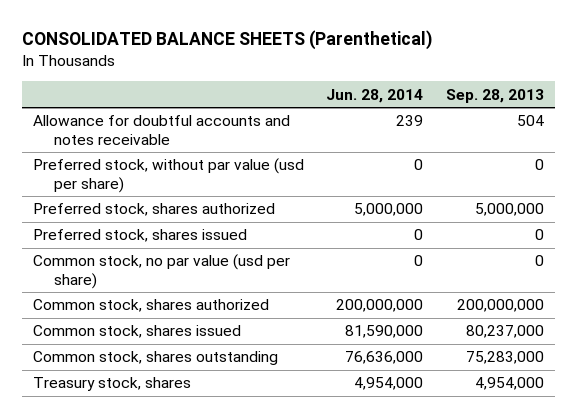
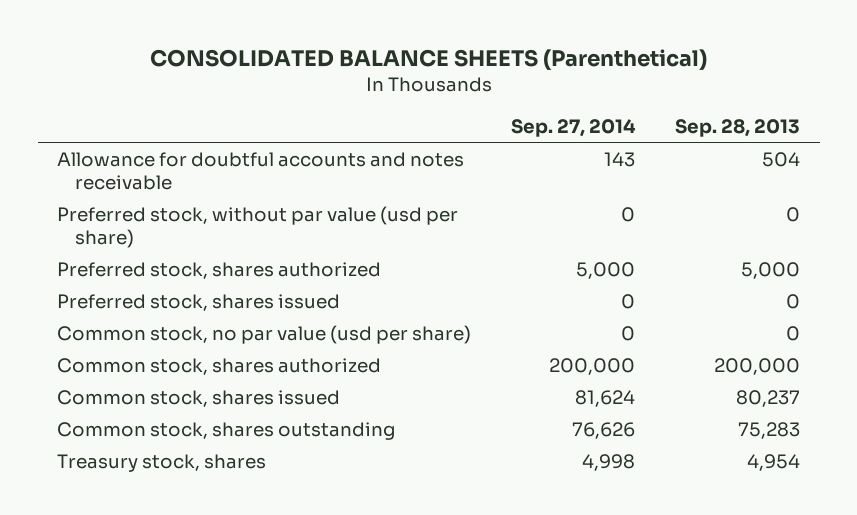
- | Jun. 28, 2014 | Sep. 28, 2013
+ | Sep. 27, 2014 | Sep. 28, 2013
- Preferred stock, shares authorized | 5,000,000 | 5,000,000
+ Preferred stock, shares authorized | 5,000 | 5,000
- Common stock, shares authorized | 200,000,000 | 200,000,000
- Common stock, shares issued | 81,590,000 | 80,237,000
- Common stock, shares outstanding | 76,636,000 | 75,283,000
- Treasury stock, shares | 4,954,000 | 4,954,000
+ Common stock, shares authorized | 200,000 | 200,000
+ Common stock, shares issued | 81,624 | 80,237
+ Common stock, shares outstanding | 76,626 | 75,283
+ Treasury stock, shares | 4,998 | 4,954

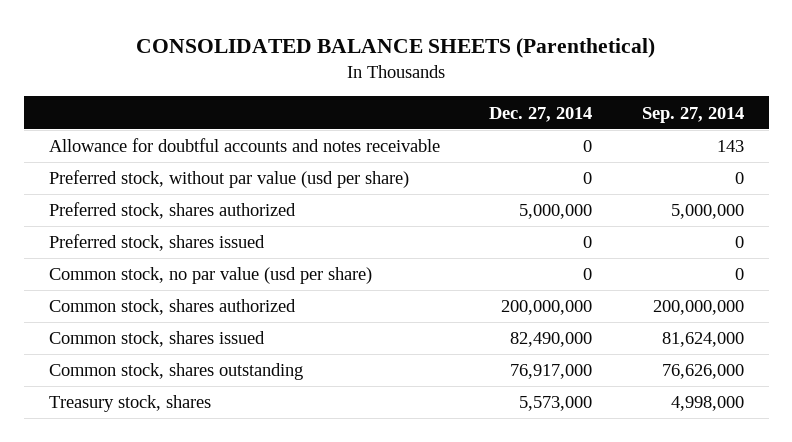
- | Sep. 27, 2014 | Sep. 28, 2013
+ | Dec. 27, 2014 | Sep. 27, 2014
- Preferred stock, shares authorized | 5,000 | 5,000
+ Preferred stock, shares authorized | 5,000,000 | 5,000,000
- Common stock, shares authorized | 200,000 | 200,000
- Common stock, shares issued | 81,624 | 80,237
- Common stock, shares outstanding | 76,626 | 75,283
- Treasury stock, shares | 4,998 | 4,954
+ Common stock, shares authorized | 200,000,000 | 200,000,000
+ Common stock, shares issued | 82,490,000 | 81,624,000
+ Common stock, shares outstanding | 76,917,000 | 76,626,000
+ Treasury stock, shares | 5,573,000 | 4,998,000

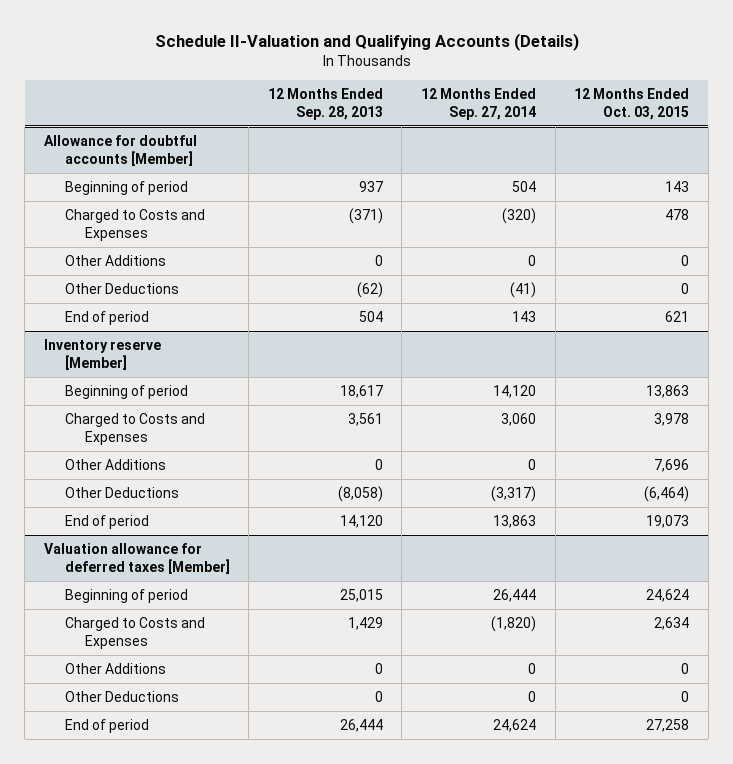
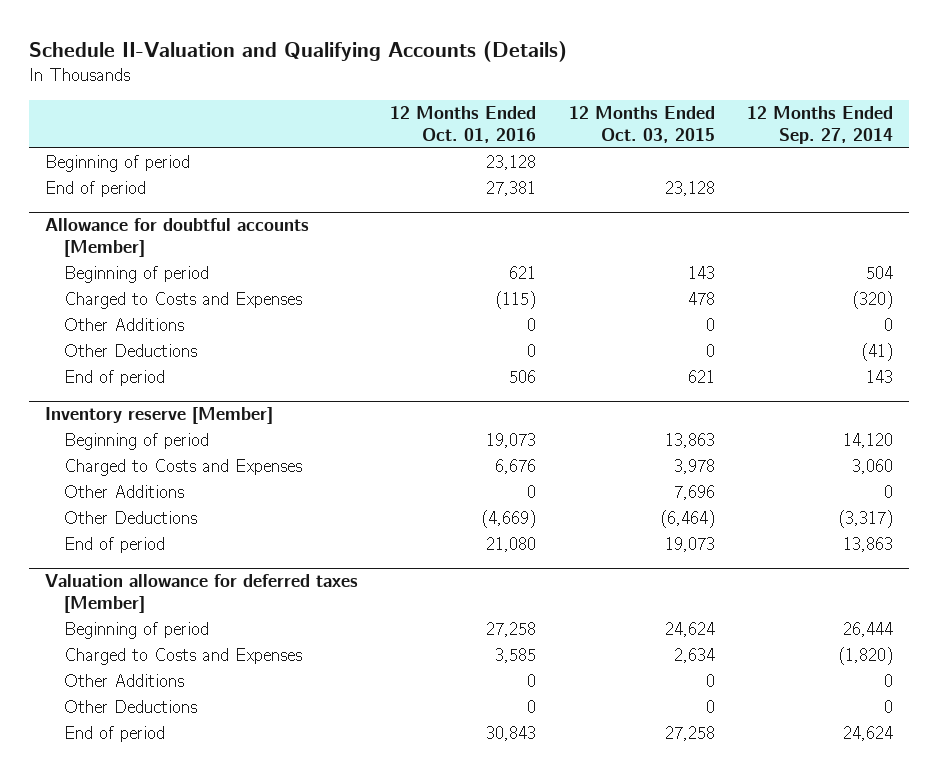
- | 12 Months Ended Sep. 28, 2013 | 12 Months Ended Sep. 27, 2014 | 12 Months Ended Oct. 03, 2015
+ | 12 Months Ended Oct. 01, 2016 | 12 Months Ended Oct. 03, 2015 | 12 Months Ended Sep. 27, 2014
+ Beginning of period | 23,128 | |
+ End of period | 27,381 | 23,128 |

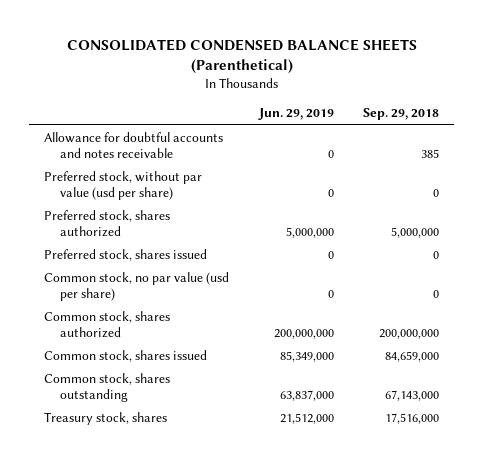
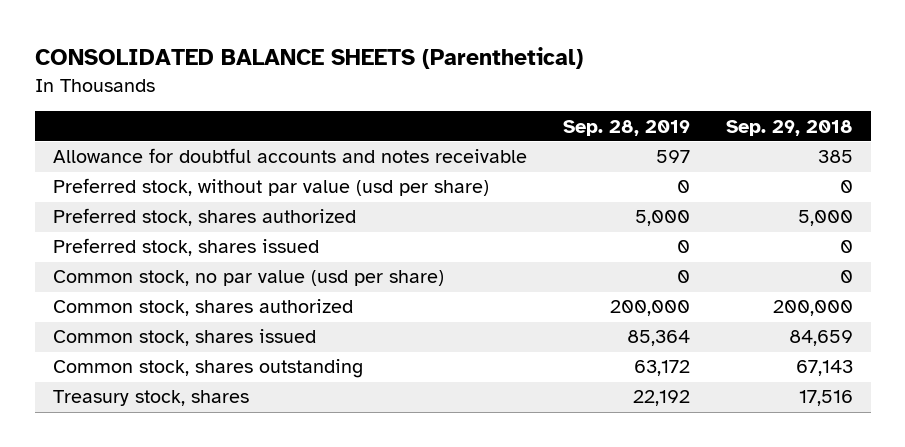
- CONSOLIDATED CONDENSED BALANCE SHEETS (Parenthetical)
+ CONSOLIDATED BALANCE SHEETS (Parenthetical)
- | Jun. 29, 2019 | Sep. 29, 2018
+ | Sep. 28, 2019 | Sep. 29, 2018
- Preferred stock, shares authorized | 5,000,000 | 5,000,000
+ Preferred stock, shares authorized | 5,000 | 5,000
- Common stock, shares authorized | 200,000,000 | 200,000,000
- Common stock, shares issued | 85,349,000 | 84,659,000
- Common stock, shares outstanding | 63,837,000 | 67,143,000
- Treasury stock, shares | 21,512,000 | 17,516,000
+ Common stock, shares authorized | 200,000 | 200,000
+ Common stock, shares issued | 85,364 | 84,659
+ Common stock, shares outstanding | 63,172 | 67,143
+ Treasury stock, shares | 22,192 | 17,516

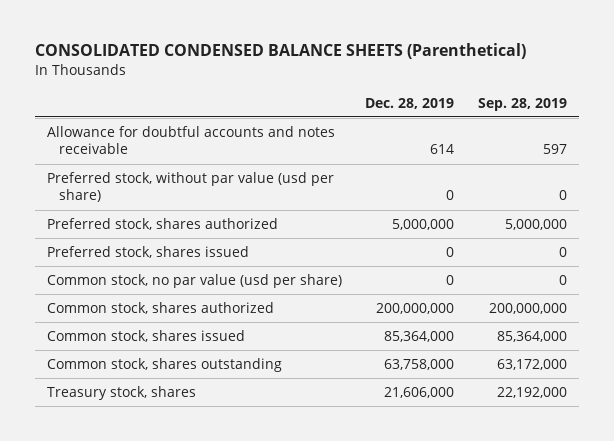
- CONSOLIDATED BALANCE SHEETS (Parenthetical)
+ CONSOLIDATED CONDENSED BALANCE SHEETS (Parenthetical)
- | Sep. 28, 2019 | Sep. 29, 2018
+ | Dec. 28, 2019 | Sep. 28, 2019
- Preferred stock, shares authorized | 5,000 | 5,000
+ Preferred stock, shares authorized | 5,000,000 | 5,000,000
- Common stock, shares authorized | 200,000 | 200,000
- Common stock, shares issued | 85,364 | 84,659
- Common stock, shares outstanding | 63,172 | 67,143
- Treasury stock, shares | 22,192 | 17,516
+ Common stock, shares authorized | 200,000,000 | 200,000,000
+ Common stock, shares issued | 85,364,000 | 85,364,000
+ Common stock, shares outstanding | 63,758,000 | 63,172,000
+ Treasury stock, shares | 21,606,000 | 22,192,000

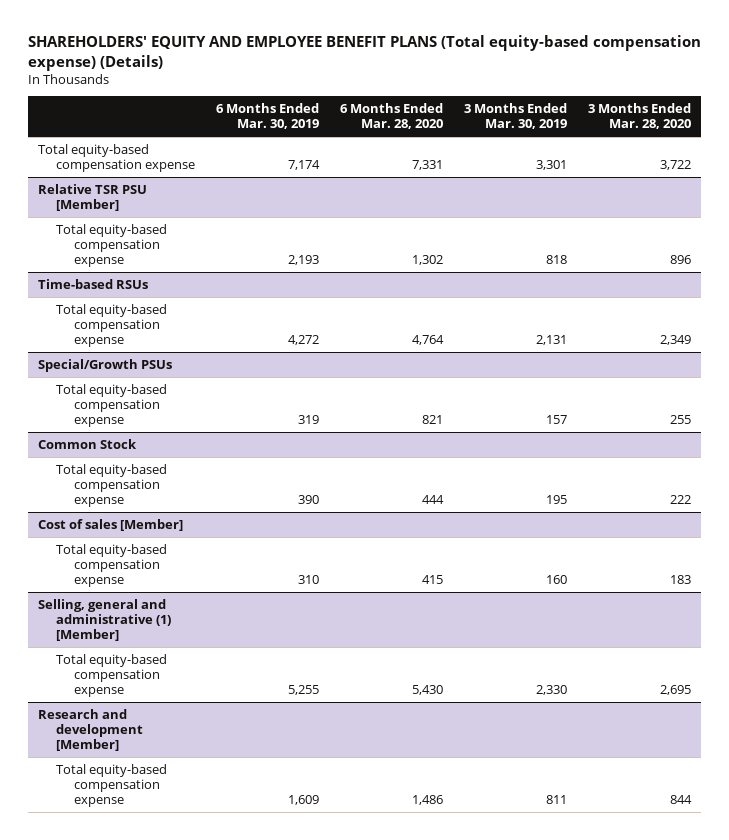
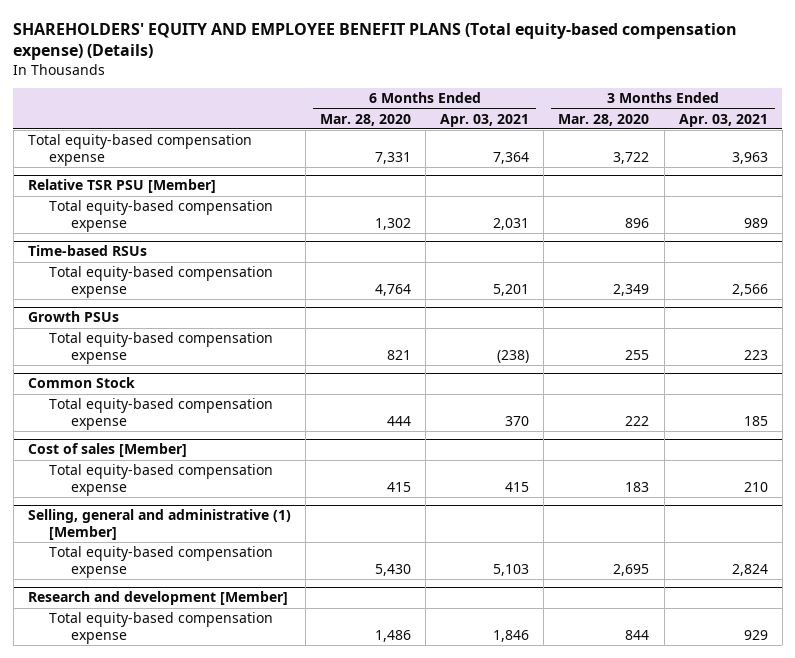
- | 6 Months Ended Mar. 30, 2019 | 6 Months Ended Mar. 28, 2020 | 3 Months Ended Mar. 30, 2019 | 3 Months Ended Mar. 28, 2020
+ | 6 Months Ended Mar. 28, 2020 | 6 Months Ended Apr. 03, 2021 | 3 Months Ended Mar. 28, 2020 | 3 Months Ended Apr. 03, 2021
- Special/Growth PSUs
+ Growth PSUs

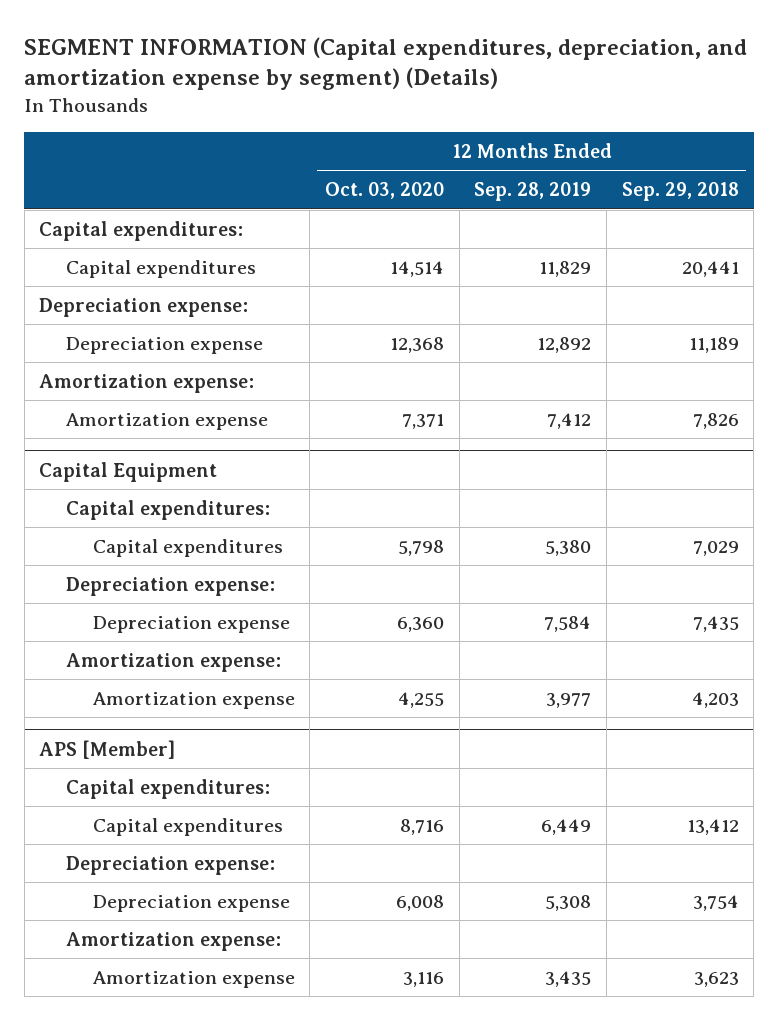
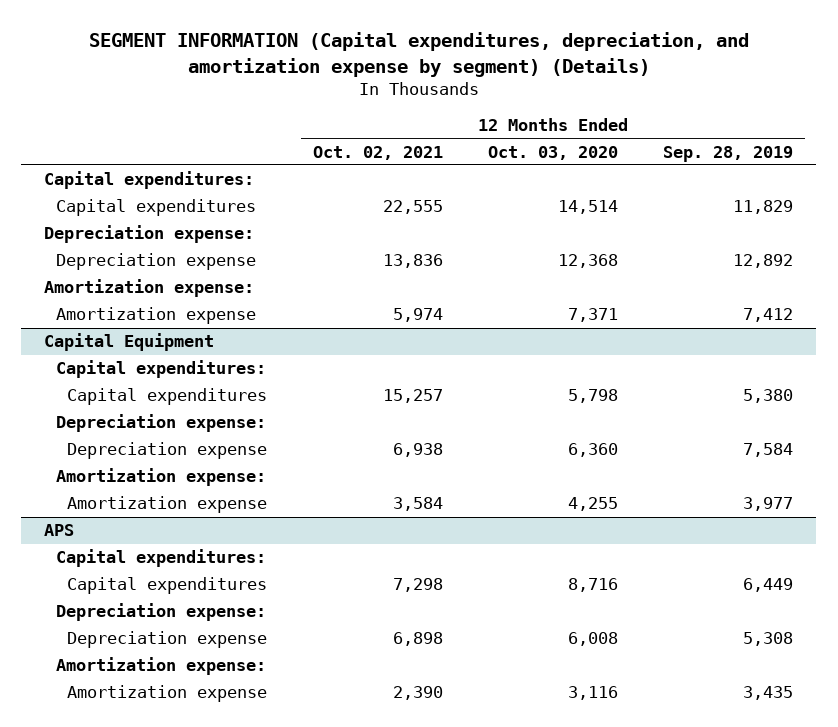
- | 12 Months Ended Oct. 03, 2020 | 12 Months Ended Sep. 28, 2019 | 12 Months Ended Sep. 29, 2018
+ | 12 Months Ended Oct. 02, 2021 | 12 Months Ended Oct. 03, 2020 | 12 Months Ended Sep. 28, 2019
- APS [Member]
+ APS

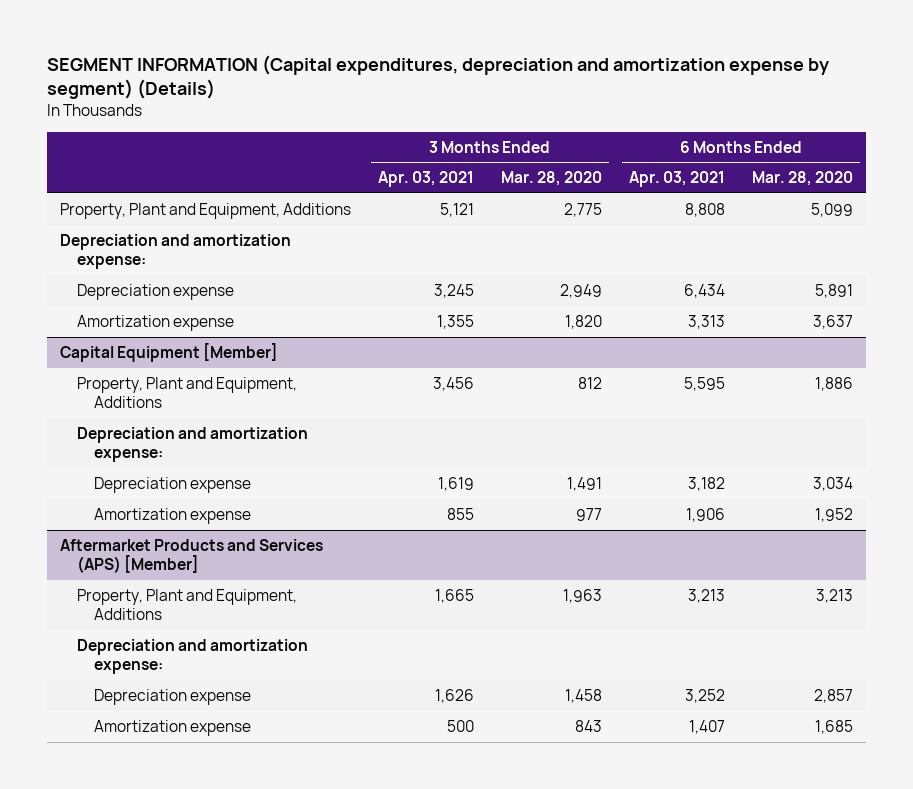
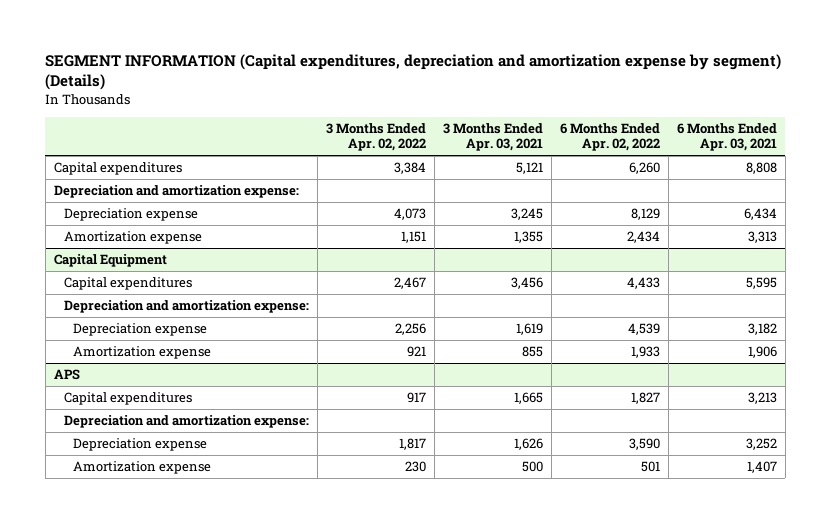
- | 3 Months Ended Apr. 03, 2021 | 3 Months Ended Mar. 28, 2020 | 6 Months Ended Apr. 03, 2021 | 6 Months Ended Mar. 28, 2020
+ | 3 Months Ended Apr. 02, 2022 | 3 Months Ended Apr. 03, 2021 | 6 Months Ended Apr. 02, 2022 | 6 Months Ended Apr. 03, 2021
- Property, Plant and Equipment, Additions | 5,121 | 2,775 | 8,808 | 5,099
+ Capital expenditures | 3,384 | 5,121 | 6,260 | 8,808
- Capital Equipment [Member]
- Property, Plant and Equipment, Additions | 3,456 | 812 | 5,595 | 1,886
+ Capital Equipment
+ Capital expenditures | 2,467 | 3,456 | 4,433 | 5,595
- Aftermarket Products and Services (APS) [Member]
- Property, Plant and Equipment, Additions | 1,665 | 1,963 | 3,213 | 3,213
+ APS
+ Capital expenditures | 917 | 1,665 | 1,827 | 3,213

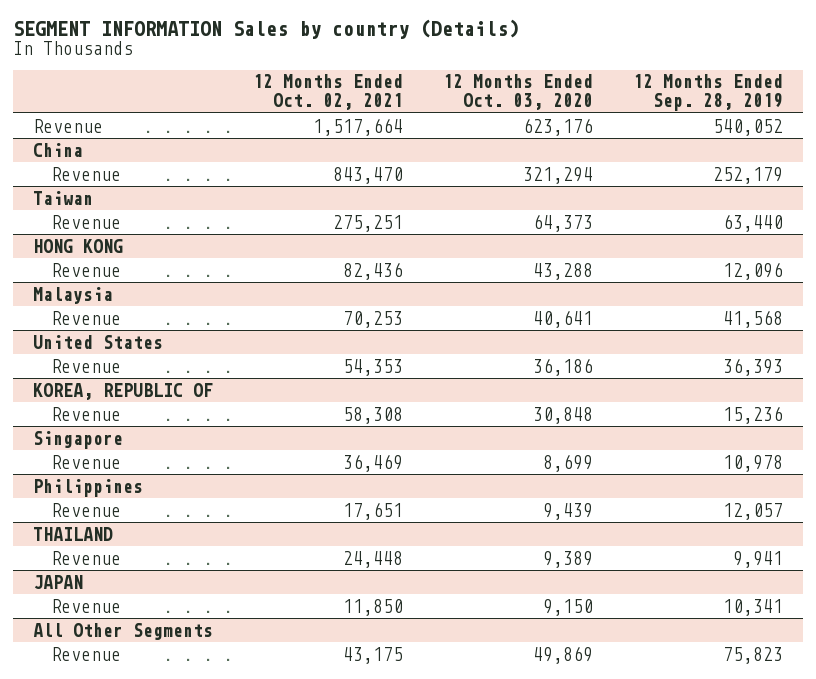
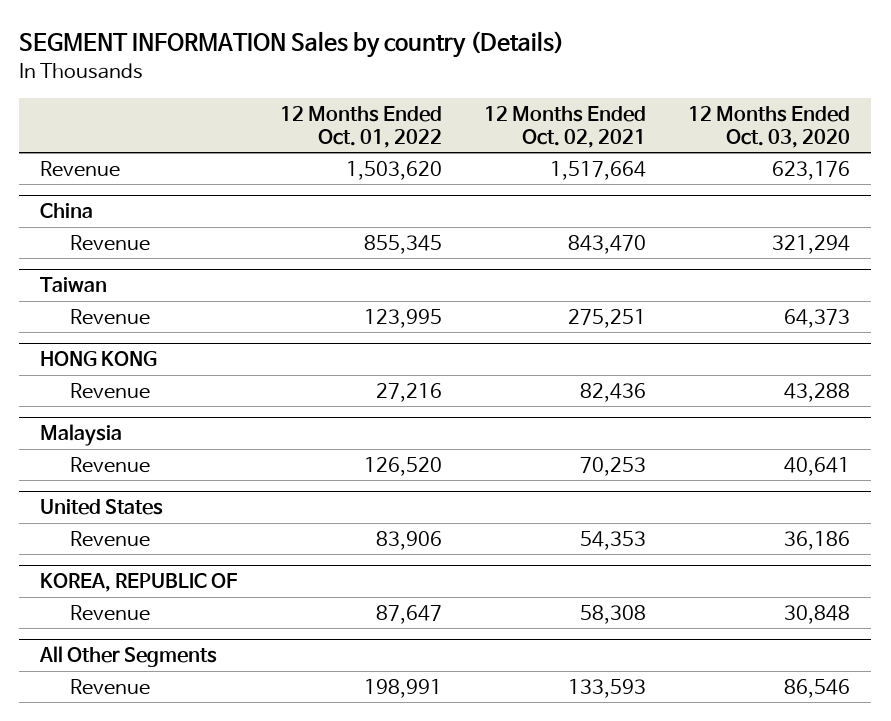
- | 12 Months Ended Oct. 02, 2021 | 12 Months Ended Oct. 03, 2020 | 12 Months Ended Sep. 28, 2019
+ | 12 Months Ended Oct. 01, 2022 | 12 Months Ended Oct. 02, 2021 | 12 Months Ended Oct. 03, 2020
- Singapore
- Revenue | 36,469 | 8,699 | 10,978
- Philippines
- Revenue | 17,651 | 9,439 | 12,057
- THAILAND
- Revenue | 24,448 | 9,389 | 9,941
- JAPAN
- Revenue | 11,850 | 9,150 | 10,341
@ All Other Segments
- Revenue | 43,175 | 49,869 | 75,823
+ Revenue | 198,991 | 133,593 | 86,546

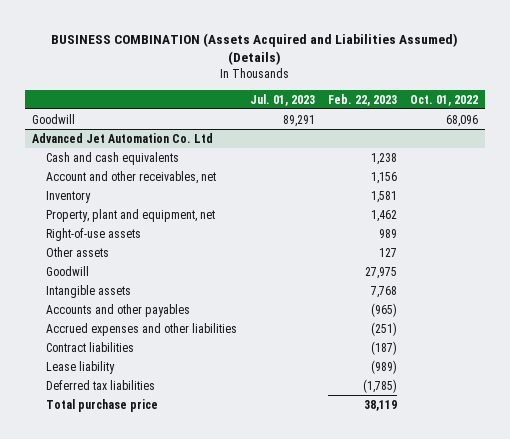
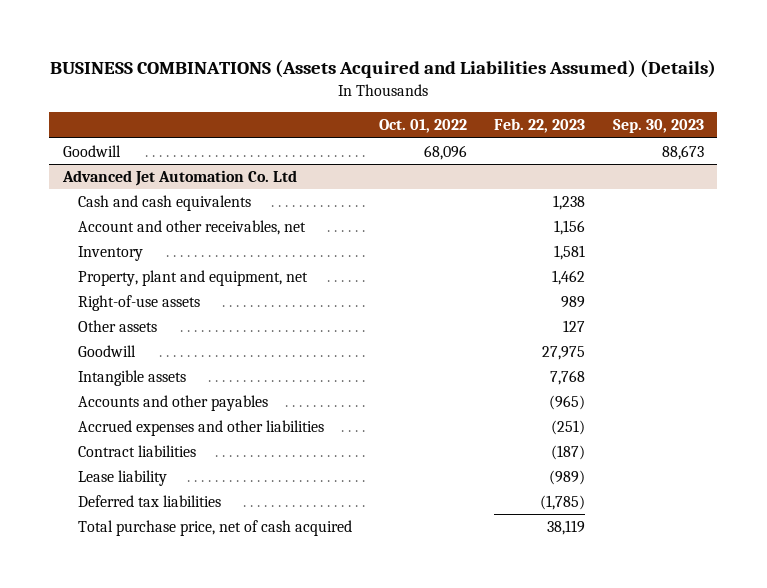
- BUSINESS COMBINATION (Assets Acquired and Liabilities Assumed) (Details)
+ BUSINESS COMBINATIONS (Assets Acquired and Liabilities Assumed) (Details)
- | Jul. 01, 2023 | Feb. 22, 2023 | Oct. 01, 2022
+ | Oct. 01, 2022 | Feb. 22, 2023 | Sep. 30, 2023
@ Advanced Jet Automation Co. Ltd
- Total purchase price | | 38,119 |
+ Total purchase price, net of cash acquired | | 38,119 |

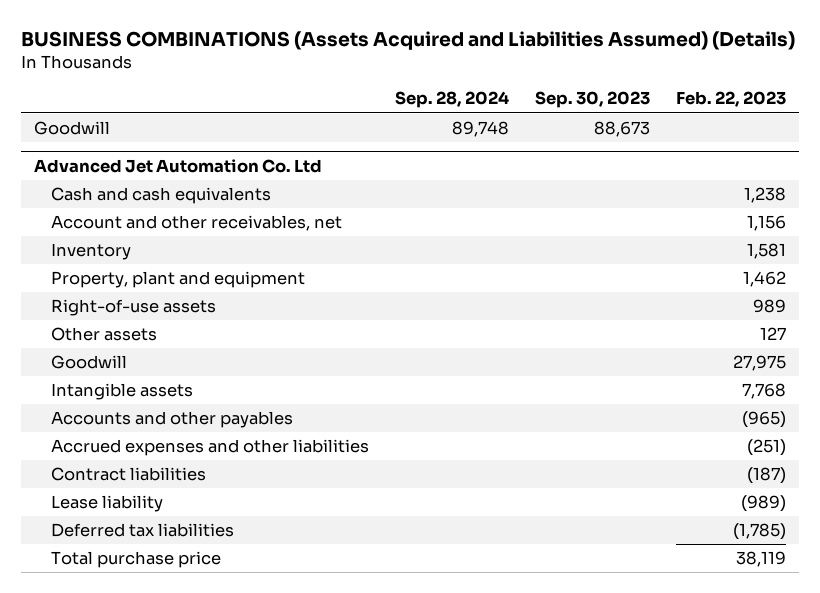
- | Oct. 01, 2022 | Feb. 22, 2023 | Sep. 30, 2023
+ | Sep. 28, 2024 | Sep. 30, 2023 | Feb. 22, 2023
@ Advanced Jet Automation Co. Ltd
- Property, plant and equipment, net | | 1,462 |
+ Property, plant and equipment | | | 1,462
- Total purchase price, net of cash acquired | | 38,119 |
+ Total purchase price | | | 38,119

